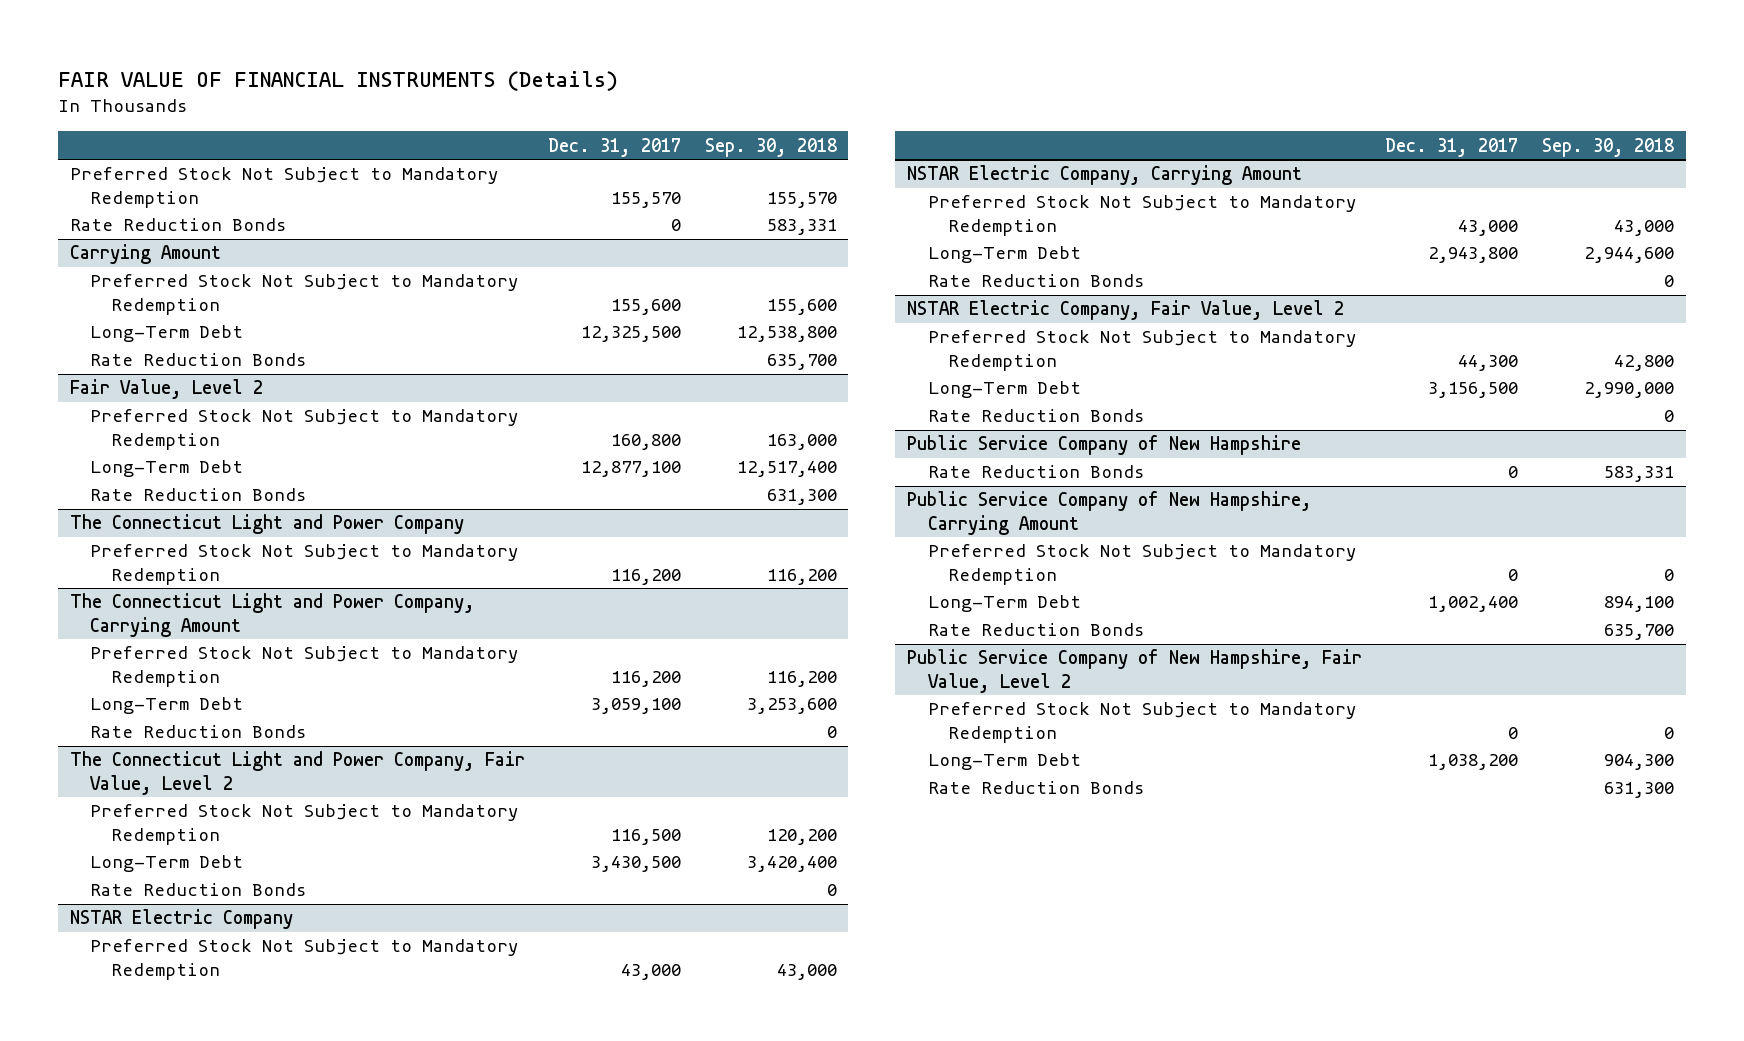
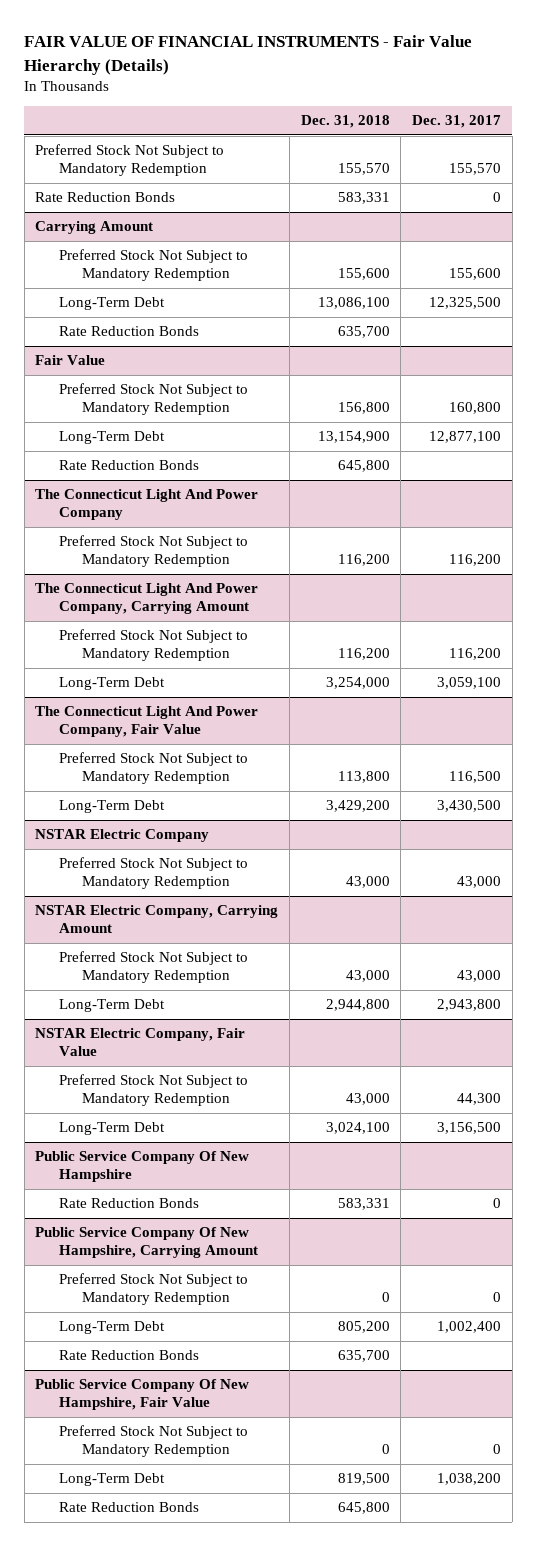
- FAIR VALUE OF FINANCIAL INSTRUMENTS (Details)
+ FAIR VALUE OF FINANCIAL INSTRUMENTS - Fair Value Hierarchy (Details)
- | Dec. 31, 2017 | Sep. 30, 2018
+ | Dec. 31, 2018 | Dec. 31, 2017
- Fair Value, Level 2
+ Fair Value
- The Connecticut Light and Power Company
+ The Connecticut Light And Power Company
- The Connecticut Light and Power Company, Carrying Amount
+ The Connecticut Light And Power Company, Carrying Amount
- Rate Reduction Bonds | | 0
- The Connecticut Light and Power Company, Fair Value, Level 2
+ The Connecticut Light And Power Company, Fair Value
- Rate Reduction Bonds | | 0
@ NSTAR Electric Company, Carrying Amount
- Rate Reduction Bonds | | 0
- NSTAR Electric Company, Fair Value, Level 2
+ NSTAR Electric Company, Fair Value
- Rate Reduction Bonds | | 0
- Public Service Company of New Hampshire
+ Public Service Company Of New Hampshire
- Public Service Company of New Hampshire, Carrying Amount
+ Public Service Company Of New Hampshire, Carrying Amount
- Public Service Company of New Hampshire, Fair Value, Level 2
+ Public Service Company Of New Hampshire, Fair Value

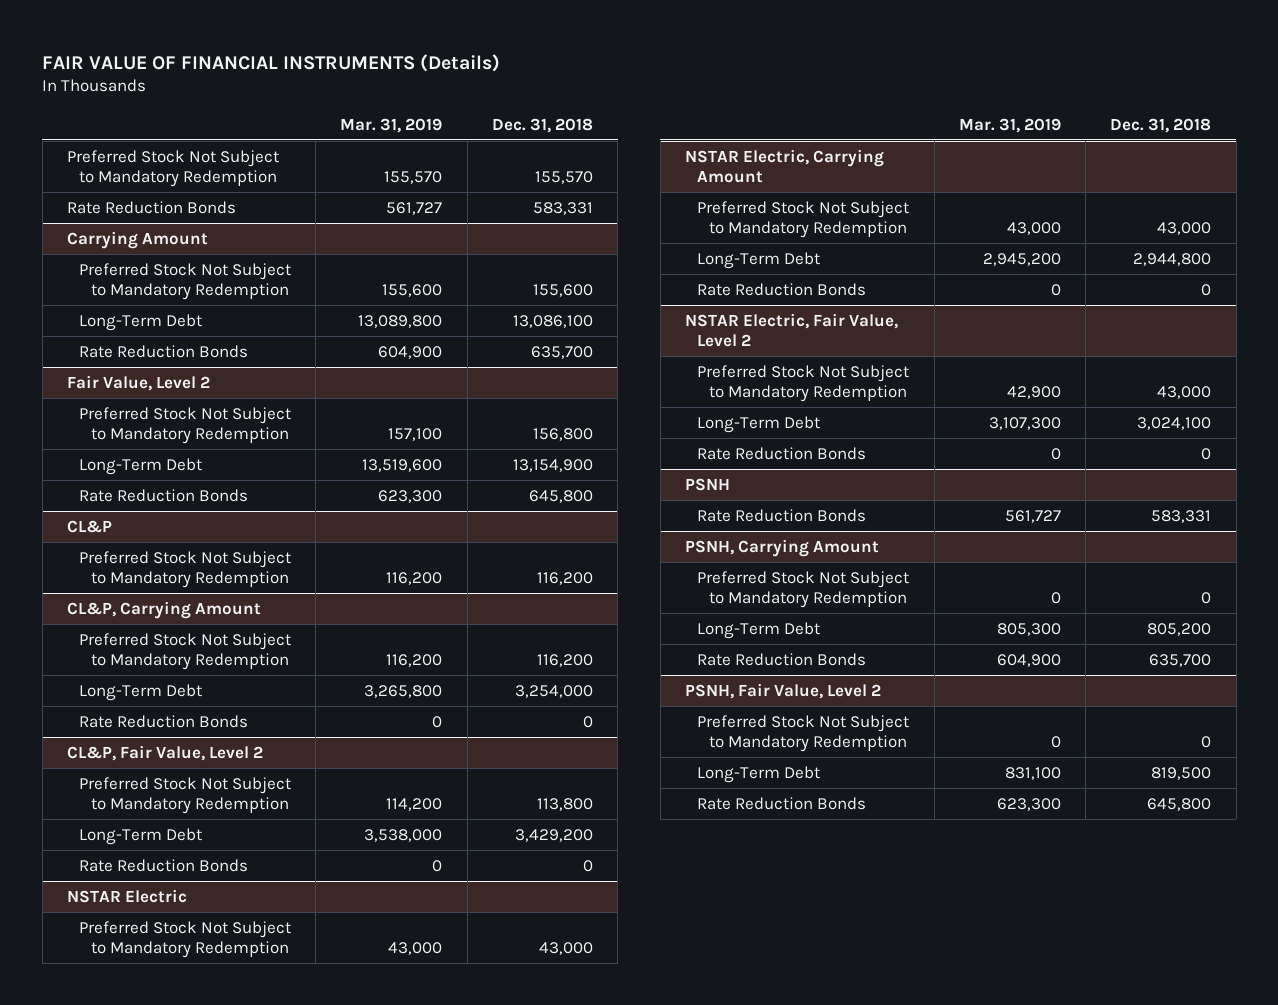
- FAIR VALUE OF FINANCIAL INSTRUMENTS - Fair Value Hierarchy (Details)
+ FAIR VALUE OF FINANCIAL INSTRUMENTS (Details)
- | Dec. 31, 2018 | Dec. 31, 2017
+ | Mar. 31, 2019 | Dec. 31, 2018
- Fair Value
+ Fair Value, Level 2
- The Connecticut Light And Power Company
+ CL&P
- The Connecticut Light And Power Company, Carrying Amount
+ CL&P, Carrying Amount
- The Connecticut Light And Power Company, Fair Value
+ Rate Reduction Bonds | 0 | 0
+ CL&P, Fair Value, Level 2
- NSTAR Electric Company
+ Rate Reduction Bonds | 0 | 0
+ NSTAR Electric
- NSTAR Electric Company, Carrying Amount
+ NSTAR Electric, Carrying Amount
- NSTAR Electric Company, Fair Value
+ Rate Reduction Bonds | 0 | 0
+ NSTAR Electric, Fair Value, Level 2
- Public Service Company Of New Hampshire
+ Rate Reduction Bonds | 0 | 0
+ PSNH
- Public Service Company Of New Hampshire, Carrying Amount
+ PSNH, Carrying Amount
- Public Service Company Of New Hampshire, Fair Value
+ PSNH, Fair Value, Level 2

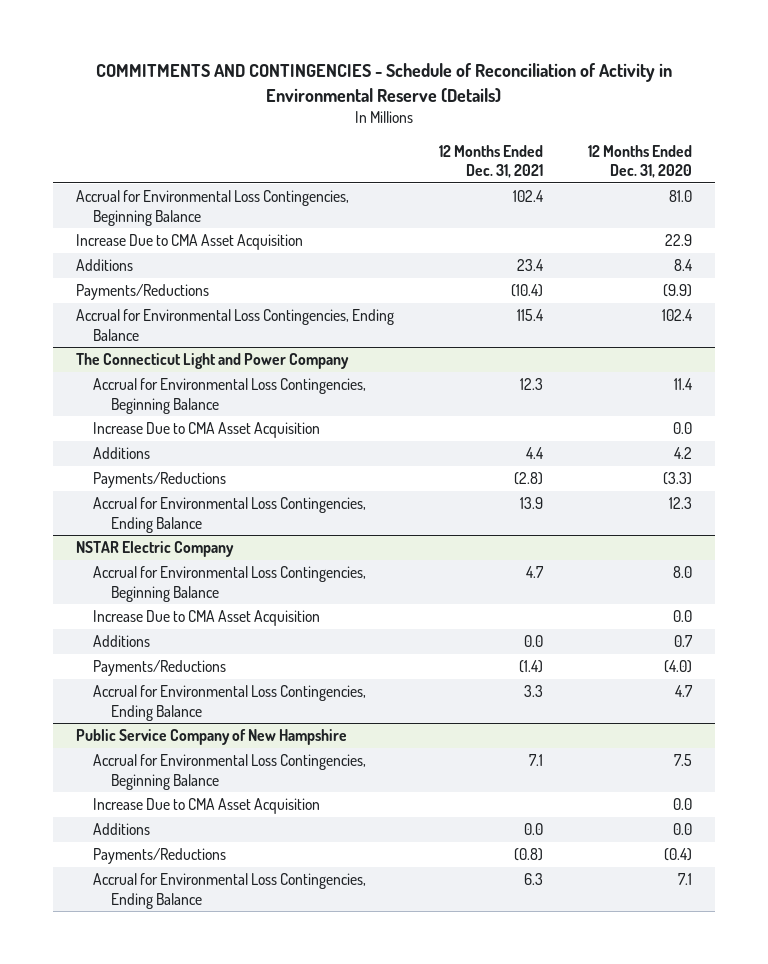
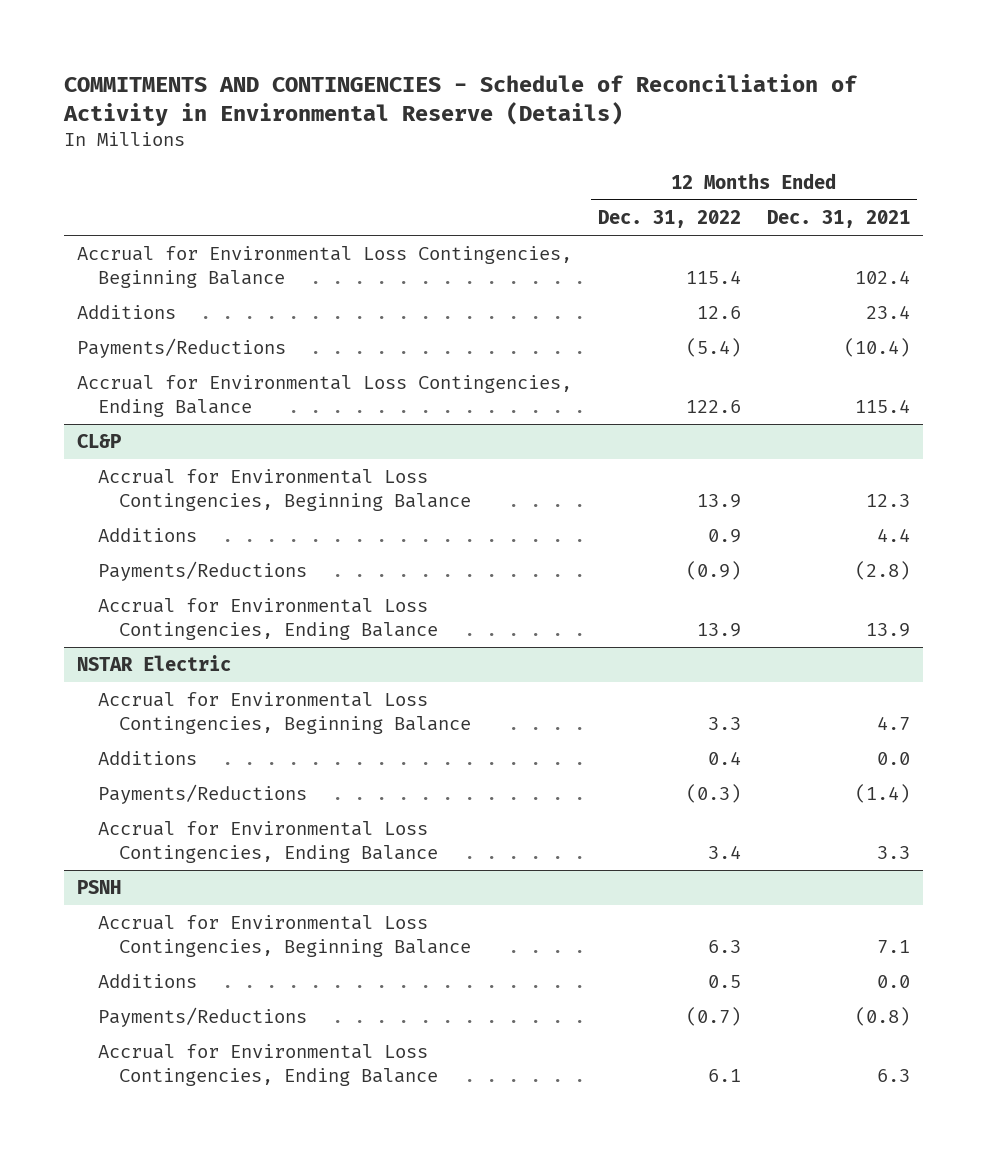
- | 12 Months Ended Dec. 31, 2021 | 12 Months Ended Dec. 31, 2020
+ | 12 Months Ended Dec. 31, 2022 | 12 Months Ended Dec. 31, 2021
- Increase Due to CMA Asset Acquisition | | 22.9
- The Connecticut Light and Power Company
+ CL&P
- Increase Due to CMA Asset Acquisition | | 0.0
- NSTAR Electric Company
+ NSTAR Electric
- Increase Due to CMA Asset Acquisition | | 0.0
- Public Service Company of New Hampshire
+ PSNH
- Increase Due to CMA Asset Acquisition | | 0.0

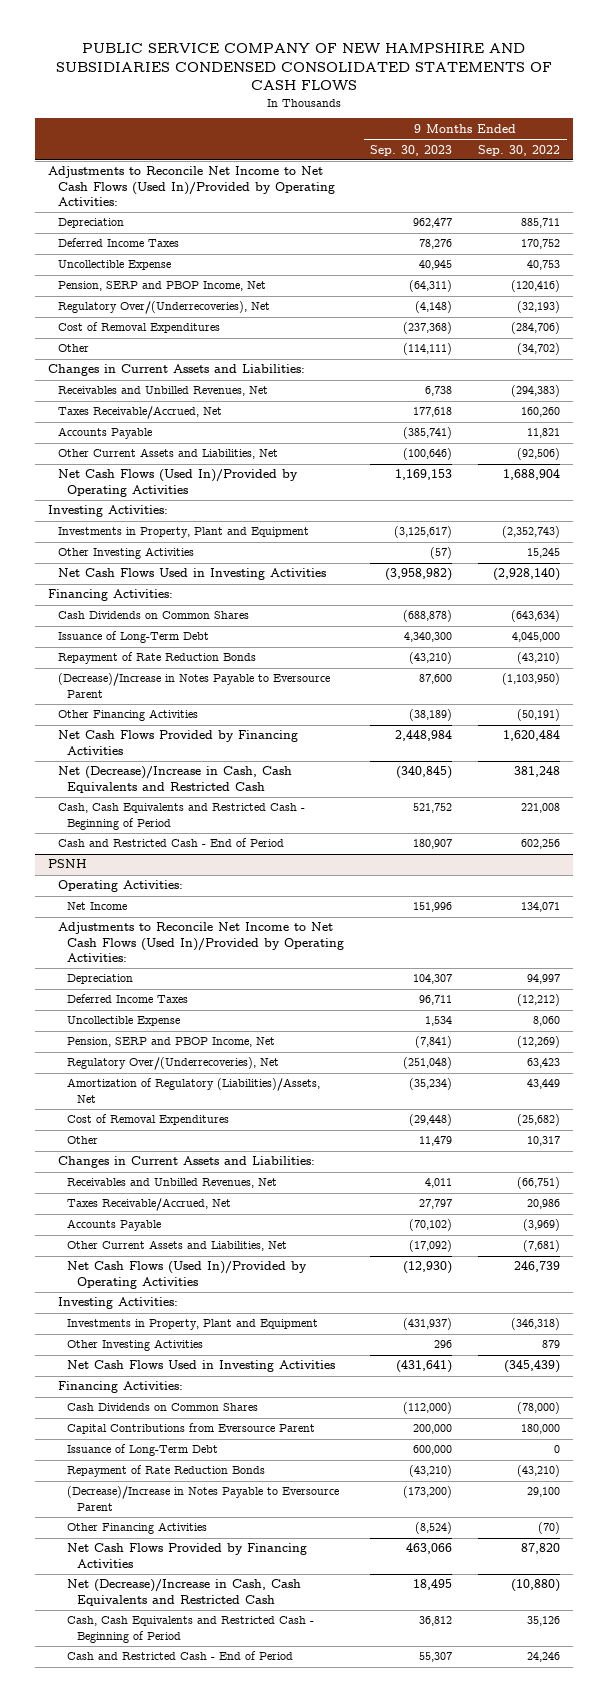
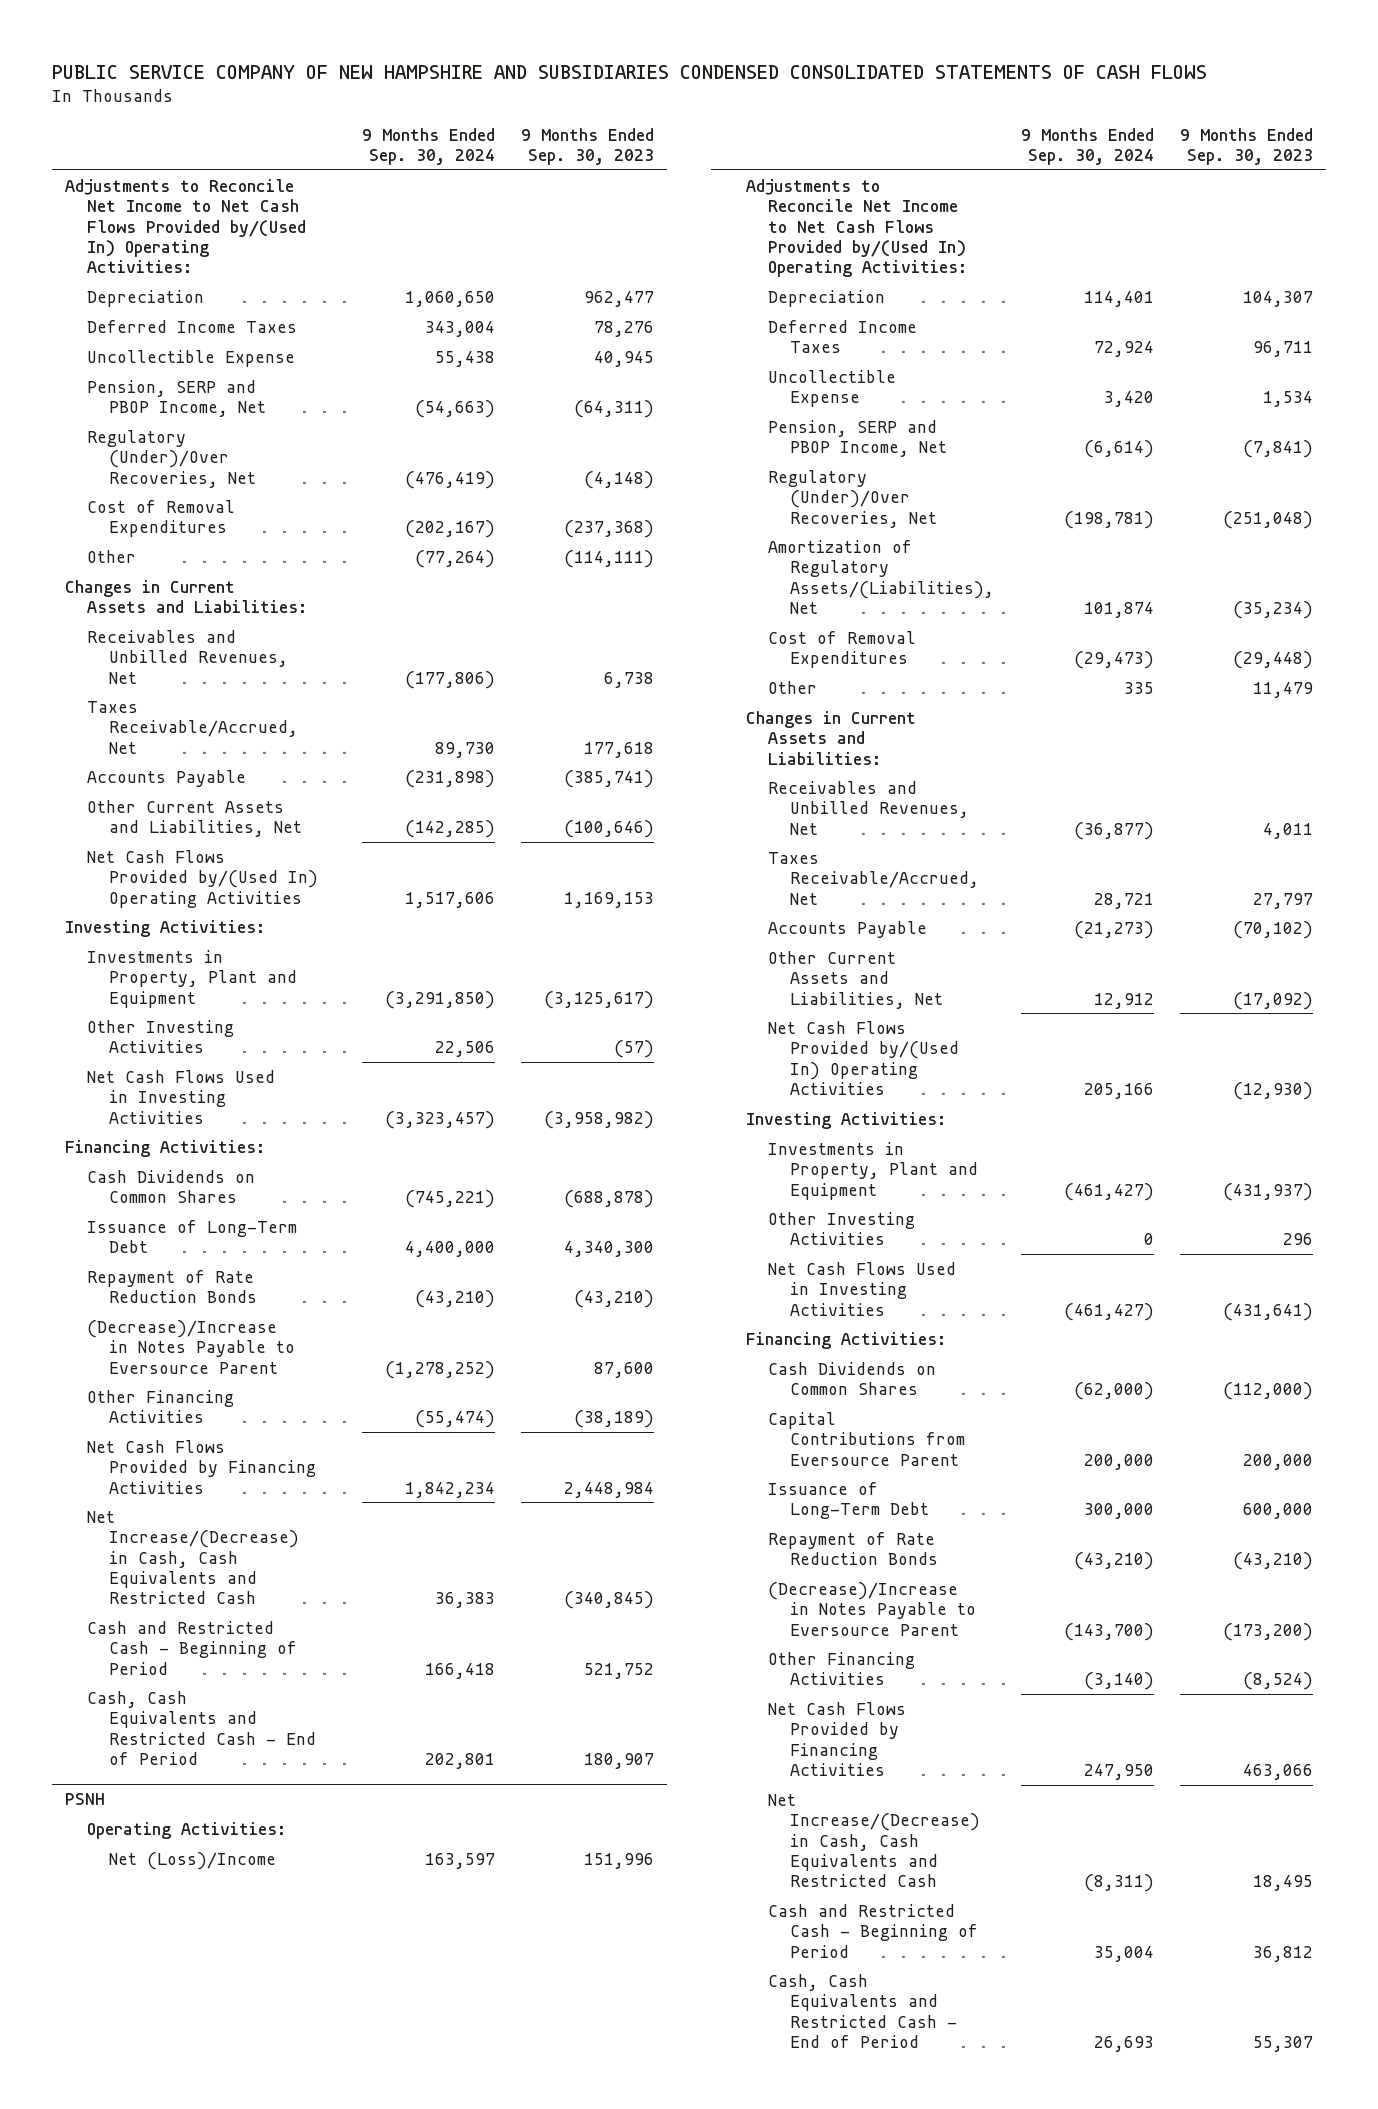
- | 9 Months Ended Sep. 30, 2023 | 9 Months Ended Sep. 30, 2022
+ | 9 Months Ended Sep. 30, 2024 | 9 Months Ended Sep. 30, 2023
- Adjustments to Reconcile Net Income to Net Cash Flows (Used In)/Provided by Operating Activities:
+ Adjustments to Reconcile Net Income to Net Cash Flows Provided by/(Used In) Operating Activities:
- Regulatory Over/(Underrecoveries), Net | (4,148) | (32,193)
+ Regulatory (Under)/Over Recoveries, Net | (476,419) | (4,148)
- Net Cash Flows (Used In)/Provided by Operating Activities | 1,169,153 | 1,688,904
+ Net Cash Flows Provided by/(Used In) Operating Activities | 1,517,606 | 1,169,153
- Net (Decrease)/Increase in Cash, Cash Equivalents and Restricted Cash | (340,845) | 381,248
- Cash, Cash Equivalents and Restricted Cash - Beginning of Period | 521,752 | 221,008
- Cash and Restricted Cash - End of Period | 180,907 | 602,256
+ Net Increase/(Decrease) in Cash, Cash Equivalents and Restricted Cash | 36,383 | (340,845)
+ Cash and Restricted Cash - Beginning of Period | 166,418 | 521,752
+ Cash, Cash Equivalents and Restricted Cash - End of Period | 202,801 | 180,907
@ PSNH
- Net Income | 151,996 | 134,071
- Adjustments to Reconcile Net Income to Net Cash Flows (Used In)/Provided by Operating Activities:
+ Net (Loss)/Income | 163,597 | 151,996
+ Adjustments to Reconcile Net Income to Net Cash Flows Provided by/(Used In) Operating Activities:
- Regulatory Over/(Underrecoveries), Net | (251,048) | 63,423
- Amortization of Regulatory (Liabilities)/Assets, Net | (35,234) | 43,449
+ Regulatory (Under)/Over Recoveries, Net | (198,781) | (251,048)
+ Amortization of Regulatory Assets/(Liabilities), Net | 101,874 | (35,234)
- Net Cash Flows (Used In)/Provided by Operating Activities | (12,930) | 246,739
+ Net Cash Flows Provided by/(Used In) Operating Activities | 205,166 | (12,930)
- Net (Decrease)/Increase in Cash, Cash Equivalents and Restricted Cash | 18,495 | (10,880)
- Cash, Cash Equivalents and Restricted Cash - Beginning of Period | 36,812 | 35,126
- Cash and Restricted Cash - End of Period | 55,307 | 24,246
+ Net Increase/(Decrease) in Cash, Cash Equivalents and Restricted Cash | (8,311) | 18,495
+ Cash and Restricted Cash - Beginning of Period | 35,004 | 36,812
+ Cash, Cash Equivalents and Restricted Cash - End of Period | 26,693 | 55,307

